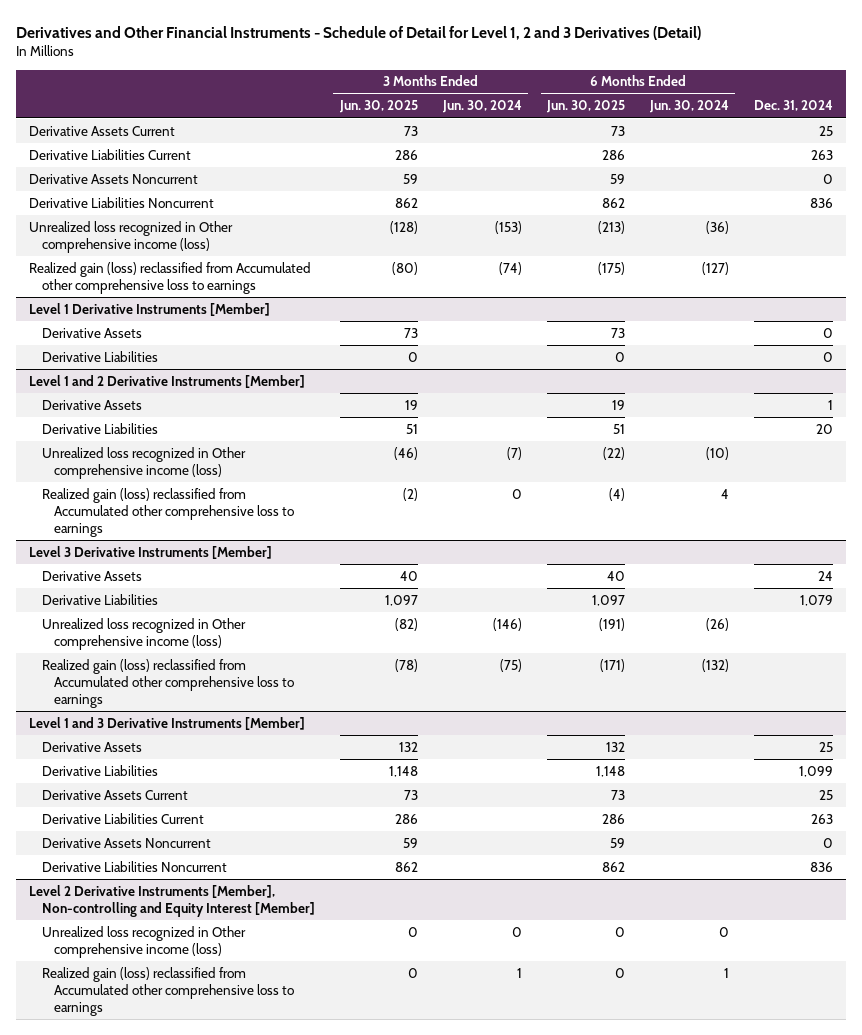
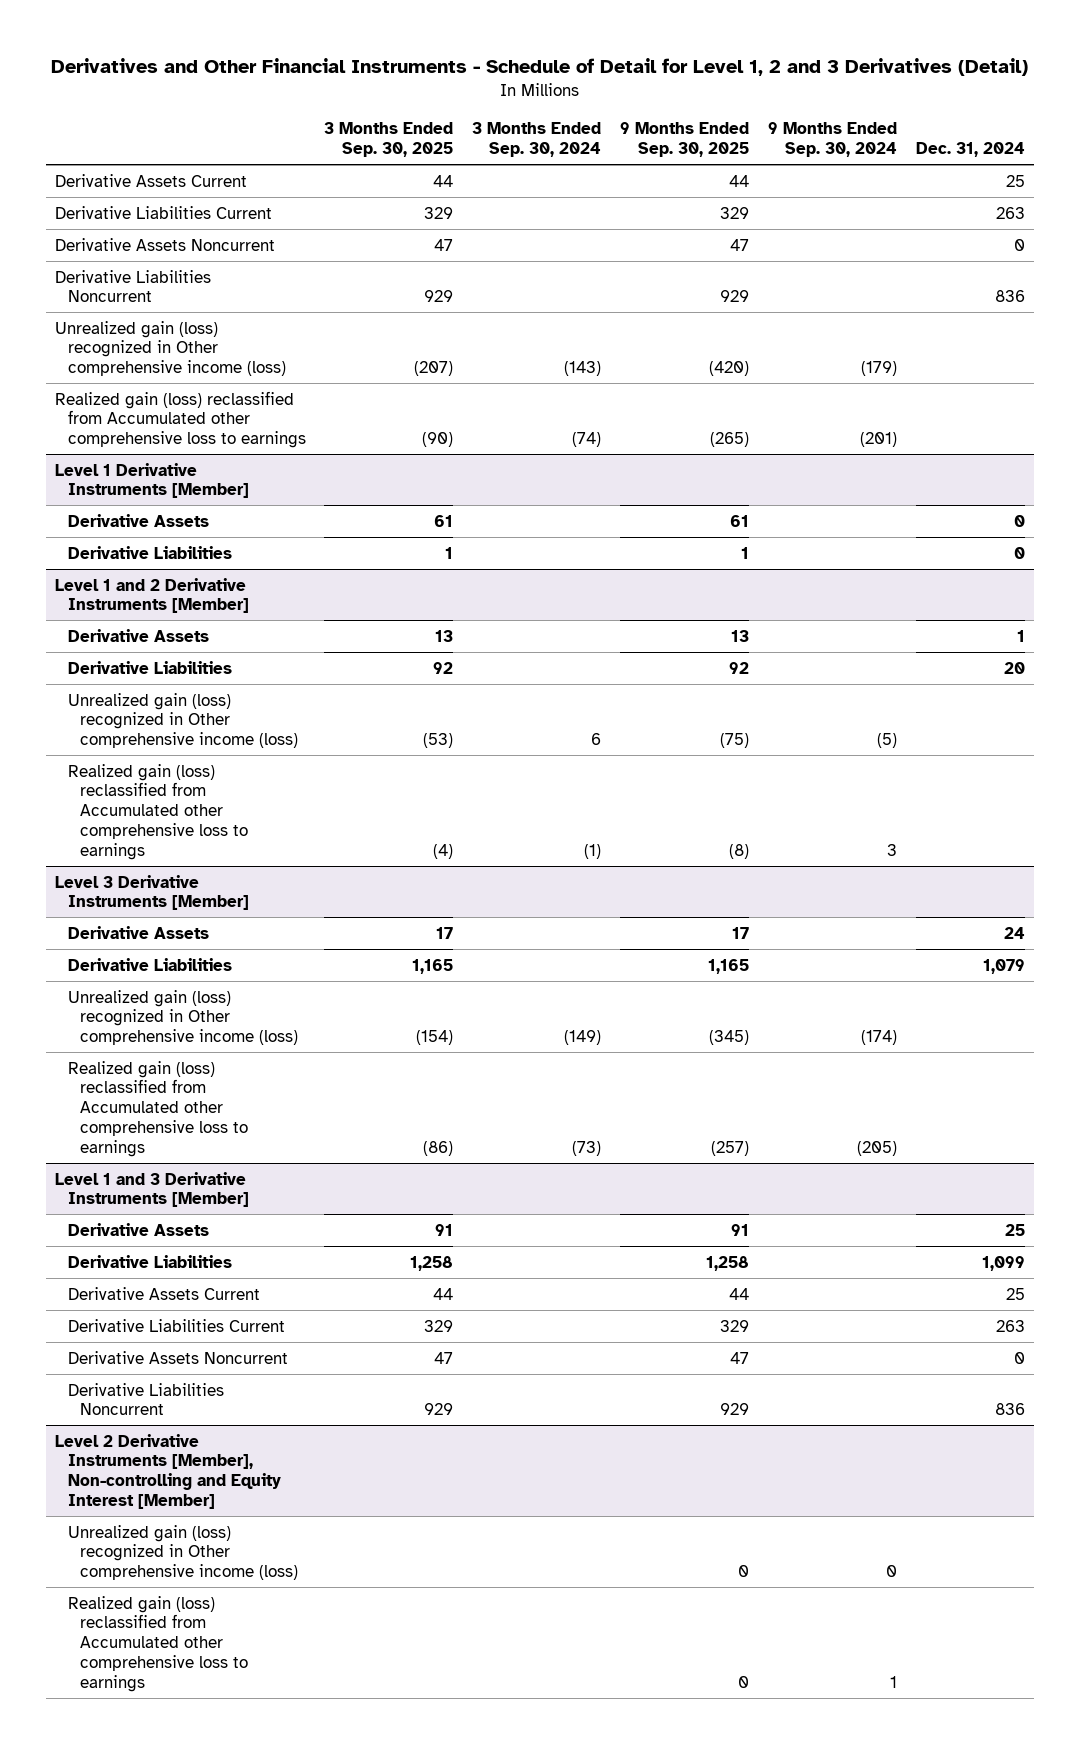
- | 3 Months Ended Jun. 30, 2025 | 3 Months Ended Jun. 30, 2024 | 6 Months Ended Jun. 30, 2025 | 6 Months Ended Jun. 30, 2024 | Dec. 31, 2024
+ | 3 Months Ended Sep. 30, 2025 | 3 Months Ended Sep. 30, 2024 | 9 Months Ended Sep. 30, 2025 | 9 Months Ended Sep. 30, 2024 | Dec. 31, 2024
- Unrealized loss recognized in Other comprehensive income (loss) | (128) | (153) | (213) | (36) |
+ Unrealized gain (loss) recognized in Other comprehensive income (loss) | (207) | (143) | (420) | (179) |
@ Level 1 and 2 Derivative Instruments [Member]
- Unrealized loss recognized in Other comprehensive income (loss) | (46) | (7) | (22) | (10) |
+ Unrealized gain (loss) recognized in Other comprehensive income (loss) | (53) | 6 | (75) | (5) |
@ Level 3 Derivative Instruments [Member]
- Unrealized loss recognized in Other comprehensive income (loss) | (82) | (146) | (191) | (26) |
+ Unrealized gain (loss) recognized in Other comprehensive income (loss) | (154) | (149) | (345) | (174) |
@ Level 2 Derivative Instruments [Member], Non-controlling and Equity Interest [Member]
- Unrealized loss recognized in Other comprehensive income (loss) | 0 | 0 | 0 | 0 |
+ Unrealized gain (loss) recognized in Other comprehensive income (loss) | | | 0 | 0 |

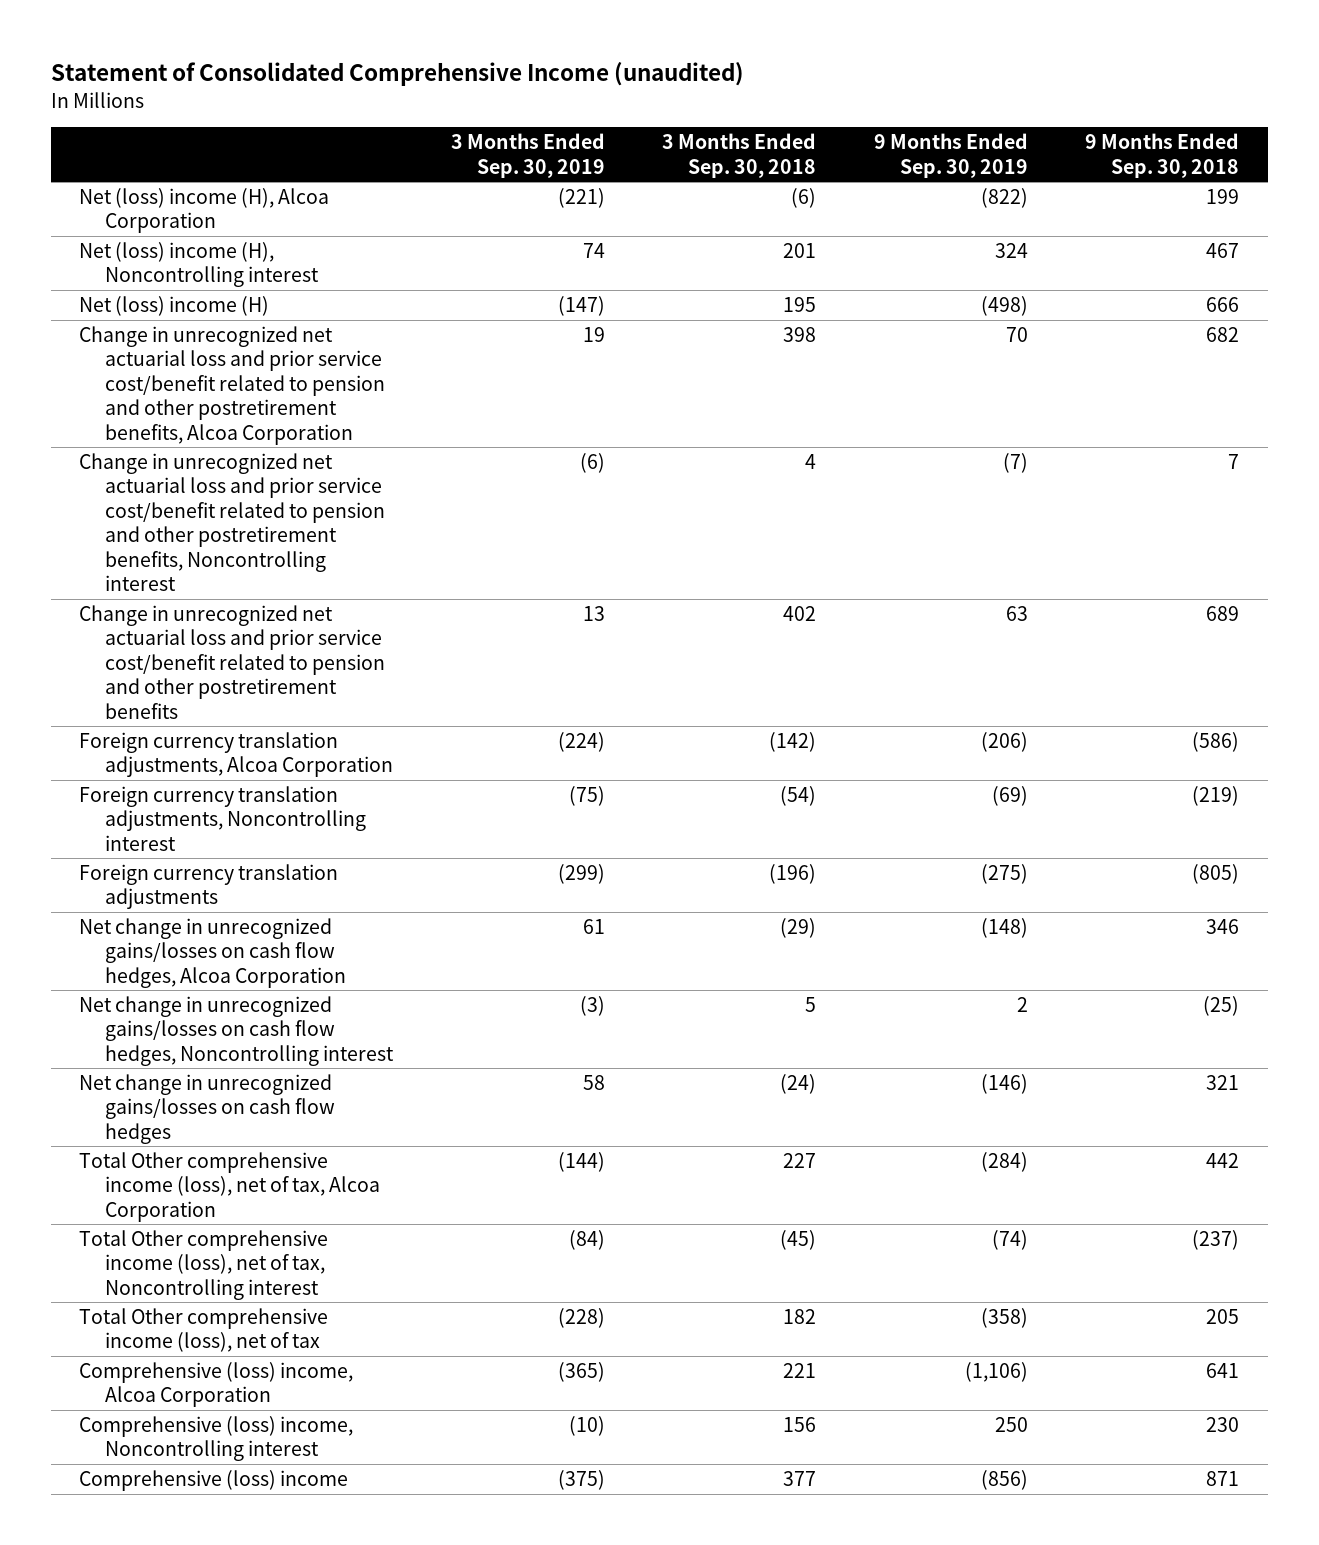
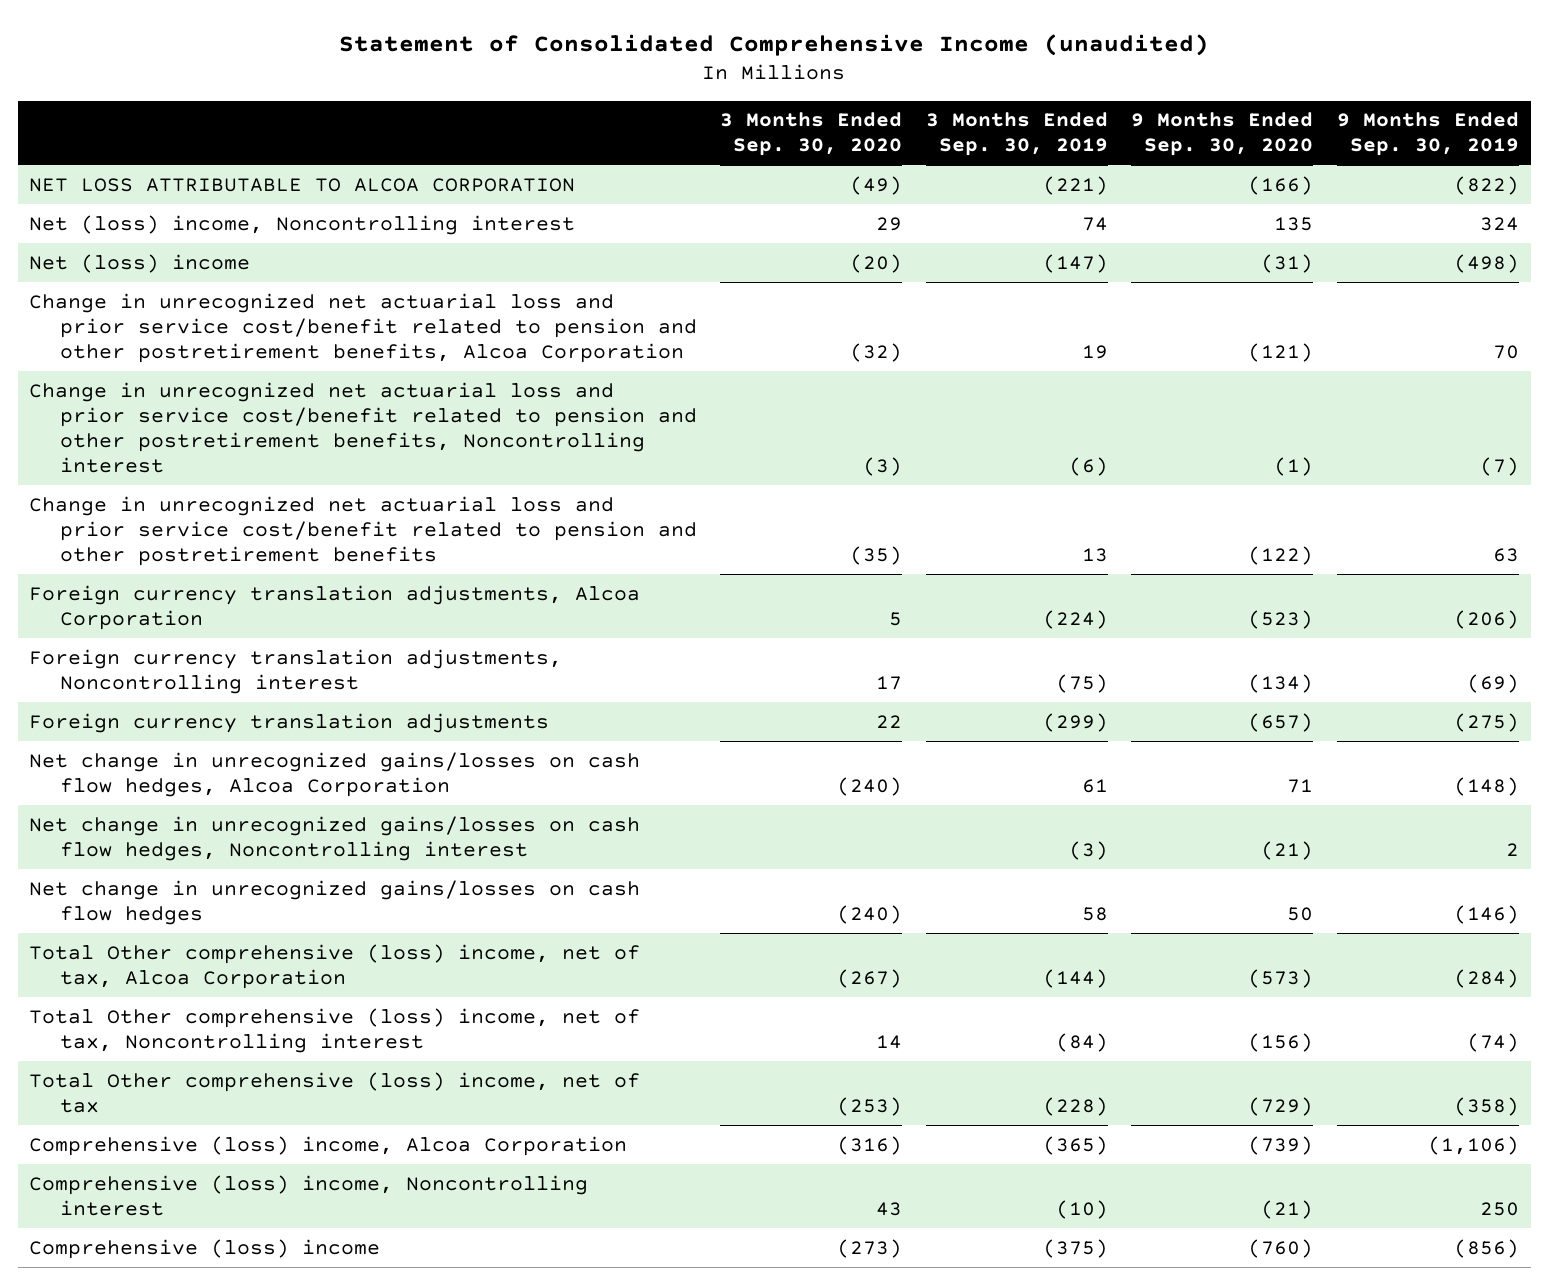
- | 3 Months Ended Sep. 30, 2019 | 3 Months Ended Sep. 30, 2018 | 9 Months Ended Sep. 30, 2019 | 9 Months Ended Sep. 30, 2018
+ | 3 Months Ended Sep. 30, 2020 | 3 Months Ended Sep. 30, 2019 | 9 Months Ended Sep. 30, 2020 | 9 Months Ended Sep. 30, 2019
- Net (loss) income (H), Alcoa Corporation | (221) | (6) | (822) | 199
- Net (loss) income (H), Noncontrolling interest | 74 | 201 | 324 | 467
- Net (loss) income (H) | (147) | 195 | (498) | 666
+ NET LOSS ATTRIBUTABLE TO ALCOA CORPORATION | (49) | (221) | (166) | (822)
+ Net (loss) income, Noncontrolling interest | 29 | 74 | 135 | 324
+ Net (loss) income | (20) | (147) | (31) | (498)
- Total Other comprehensive income (loss), net of tax, Alcoa Corporation | (144) | 227 | (284) | 442
- Total Other comprehensive income (loss), net of tax, Noncontrolling interest | (84) | (45) | (74) | (237)
- Total Other comprehensive income (loss), net of tax | (228) | 182 | (358) | 205
+ Total Other comprehensive (loss) income, net of tax, Alcoa Corporation | (267) | (144) | (573) | (284)
+ Total Other comprehensive (loss) income, net of tax, Noncontrolling interest | 14 | (84) | (156) | (74)
+ Total Other comprehensive (loss) income, net of tax | (253) | (228) | (729) | (358)

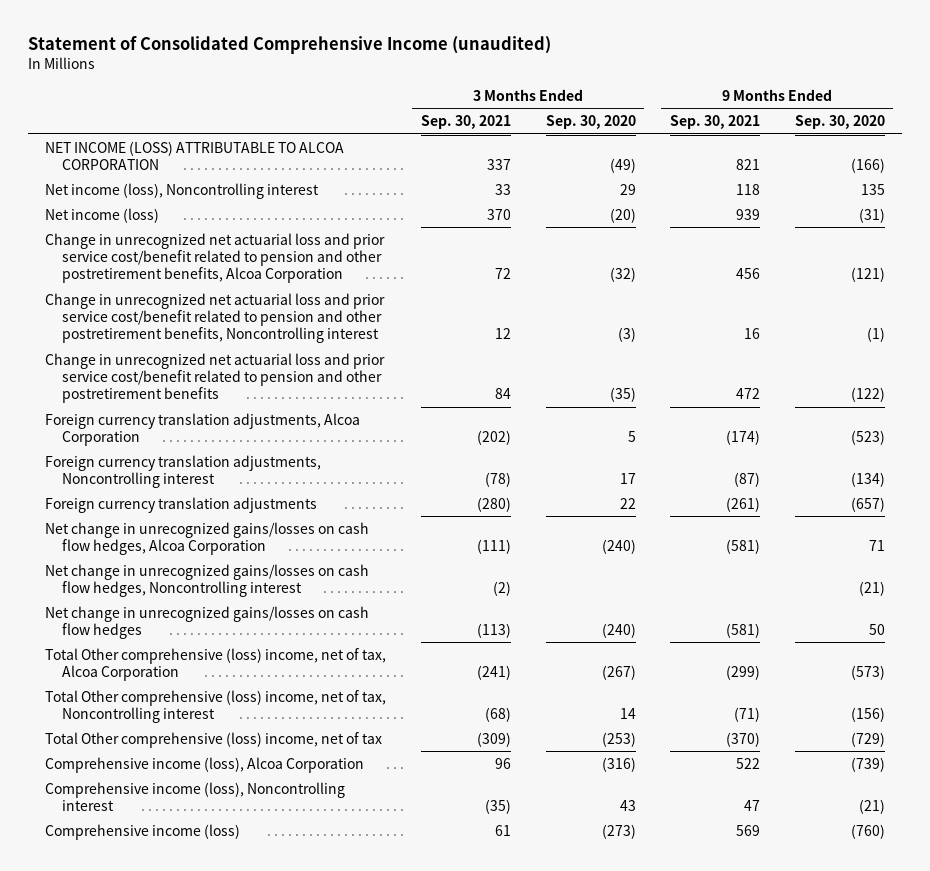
- | 3 Months Ended Sep. 30, 2020 | 3 Months Ended Sep. 30, 2019 | 9 Months Ended Sep. 30, 2020 | 9 Months Ended Sep. 30, 2019
+ | 3 Months Ended Sep. 30, 2021 | 3 Months Ended Sep. 30, 2020 | 9 Months Ended Sep. 30, 2021 | 9 Months Ended Sep. 30, 2020
- NET LOSS ATTRIBUTABLE TO ALCOA CORPORATION | (49) | (221) | (166) | (822)
- Net (loss) income, Noncontrolling interest | 29 | 74 | 135 | 324
- Net (loss) income | (20) | (147) | (31) | (498)
+ NET INCOME (LOSS) ATTRIBUTABLE TO ALCOA CORPORATION | 337 | (49) | 821 | (166)
+ Net income (loss), Noncontrolling interest | 33 | 29 | 118 | 135
+ Net income (loss) | 370 | (20) | 939 | (31)
- Comprehensive (loss) income, Alcoa Corporation | (316) | (365) | (739) | (1,106)
- Comprehensive (loss) income, Noncontrolling interest | 43 | (10) | (21) | 250
- Comprehensive (loss) income | (273) | (375) | (760) | (856)
+ Comprehensive income (loss), Alcoa Corporation | 96 | (316) | 522 | (739)
+ Comprehensive income (loss), Noncontrolling interest | (35) | 43 | 47 | (21)
+ Comprehensive income (loss) | 61 | (273) | 569 | (760)

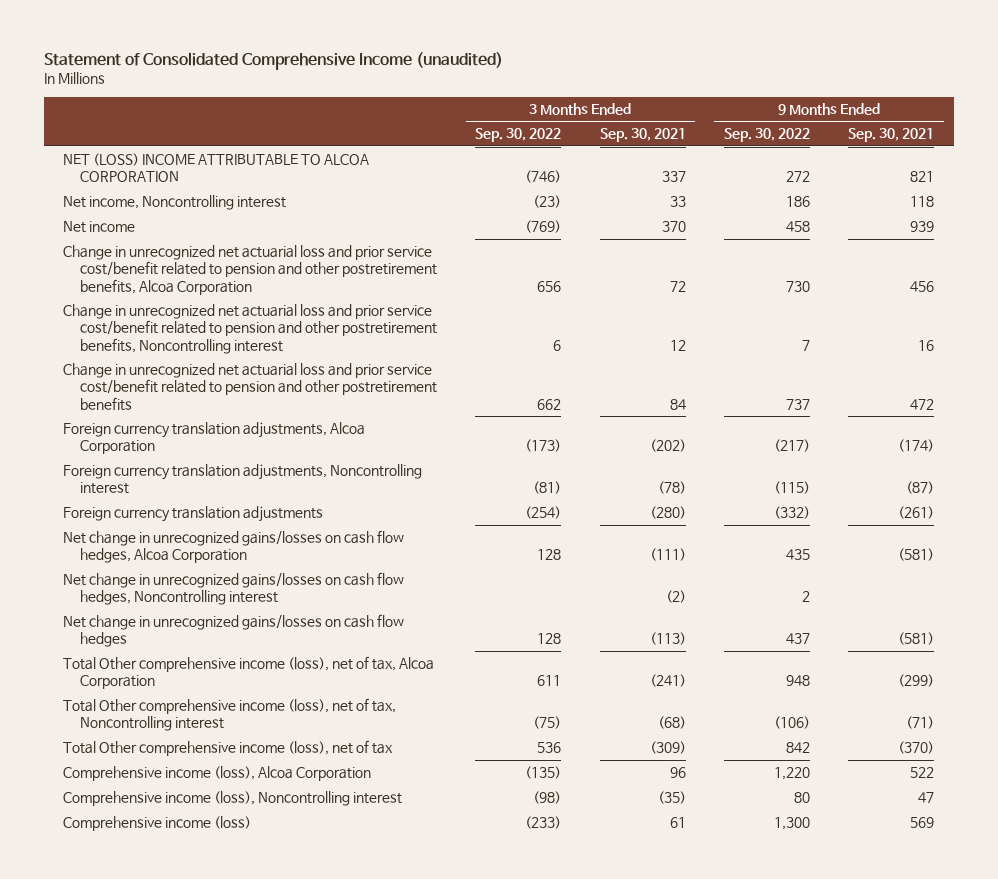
- | 3 Months Ended Sep. 30, 2021 | 3 Months Ended Sep. 30, 2020 | 9 Months Ended Sep. 30, 2021 | 9 Months Ended Sep. 30, 2020
+ | 3 Months Ended Sep. 30, 2022 | 3 Months Ended Sep. 30, 2021 | 9 Months Ended Sep. 30, 2022 | 9 Months Ended Sep. 30, 2021
- NET INCOME (LOSS) ATTRIBUTABLE TO ALCOA CORPORATION | 337 | (49) | 821 | (166)
- Net income (loss), Noncontrolling interest | 33 | 29 | 118 | 135
- Net income (loss) | 370 | (20) | 939 | (31)
+ NET (LOSS) INCOME ATTRIBUTABLE TO ALCOA CORPORATION | (746) | 337 | 272 | 821
+ Net income, Noncontrolling interest | (23) | 33 | 186 | 118
+ Net income | (769) | 370 | 458 | 939
- Total Other comprehensive (loss) income, net of tax, Alcoa Corporation | (241) | (267) | (299) | (573)
- Total Other comprehensive (loss) income, net of tax, Noncontrolling interest | (68) | 14 | (71) | (156)
- Total Other comprehensive (loss) income, net of tax | (309) | (253) | (370) | (729)
+ Total Other comprehensive income (loss), net of tax, Alcoa Corporation | 611 | (241) | 948 | (299)
+ Total Other comprehensive income (loss), net of tax, Noncontrolling interest | (75) | (68) | (106) | (71)
+ Total Other comprehensive income (loss), net of tax | 536 | (309) | 842 | (370)

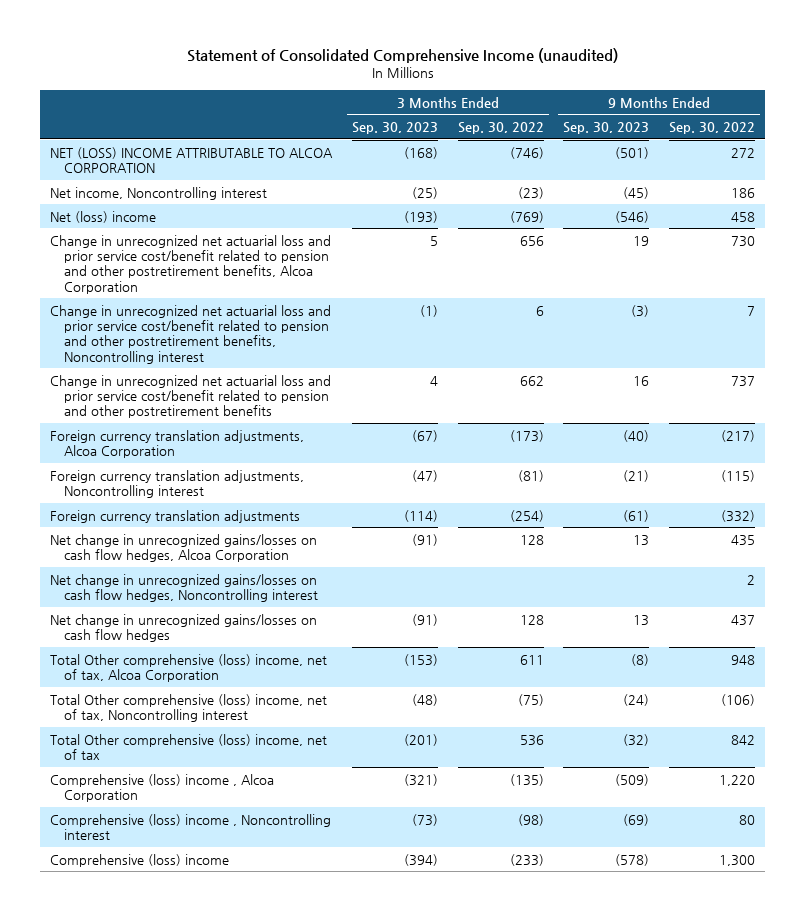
- | 3 Months Ended Sep. 30, 2022 | 3 Months Ended Sep. 30, 2021 | 9 Months Ended Sep. 30, 2022 | 9 Months Ended Sep. 30, 2021
+ | 3 Months Ended Sep. 30, 2023 | 3 Months Ended Sep. 30, 2022 | 9 Months Ended Sep. 30, 2023 | 9 Months Ended Sep. 30, 2022
- Net income | (769) | 370 | 458 | 939
+ Net (loss) income | (193) | (769) | (546) | 458
- Total Other comprehensive income (loss), net of tax, Alcoa Corporation | 611 | (241) | 948 | (299)
- Total Other comprehensive income (loss), net of tax, Noncontrolling interest | (75) | (68) | (106) | (71)
- Total Other comprehensive income (loss), net of tax | 536 | (309) | 842 | (370)
- Comprehensive income (loss), Alcoa Corporation | (135) | 96 | 1,220 | 522
- Comprehensive income (loss), Noncontrolling interest | (98) | (35) | 80 | 47
- Comprehensive income (loss) | (233) | 61 | 1,300 | 569
+ Total Other comprehensive (loss) income, net of tax, Alcoa Corporation | (153) | 611 | (8) | 948
+ Total Other comprehensive (loss) income, net of tax, Noncontrolling interest | (48) | (75) | (24) | (106)
+ Total Other comprehensive (loss) income, net of tax | (201) | 536 | (32) | 842
+ Comprehensive (loss) income , Alcoa Corporation | (321) | (135) | (509) | 1,220
+ Comprehensive (loss) income , Noncontrolling interest | (73) | (98) | (69) | 80
+ Comprehensive (loss) income | (394) | (233) | (578) | 1,300

